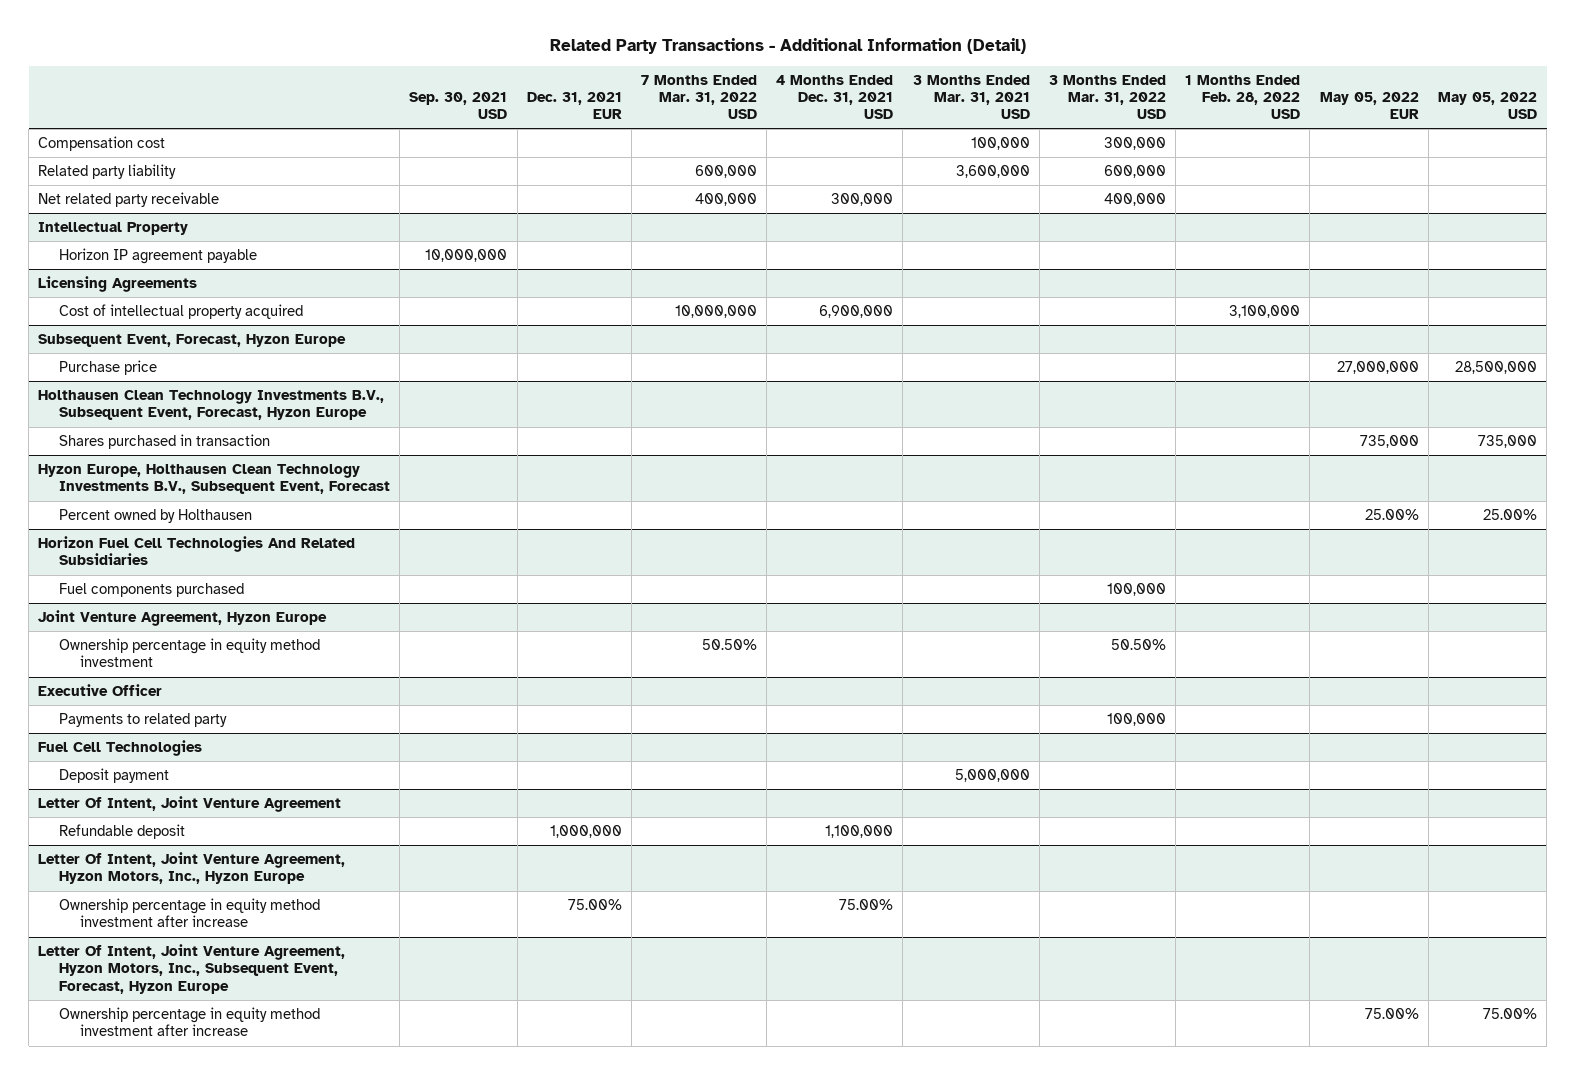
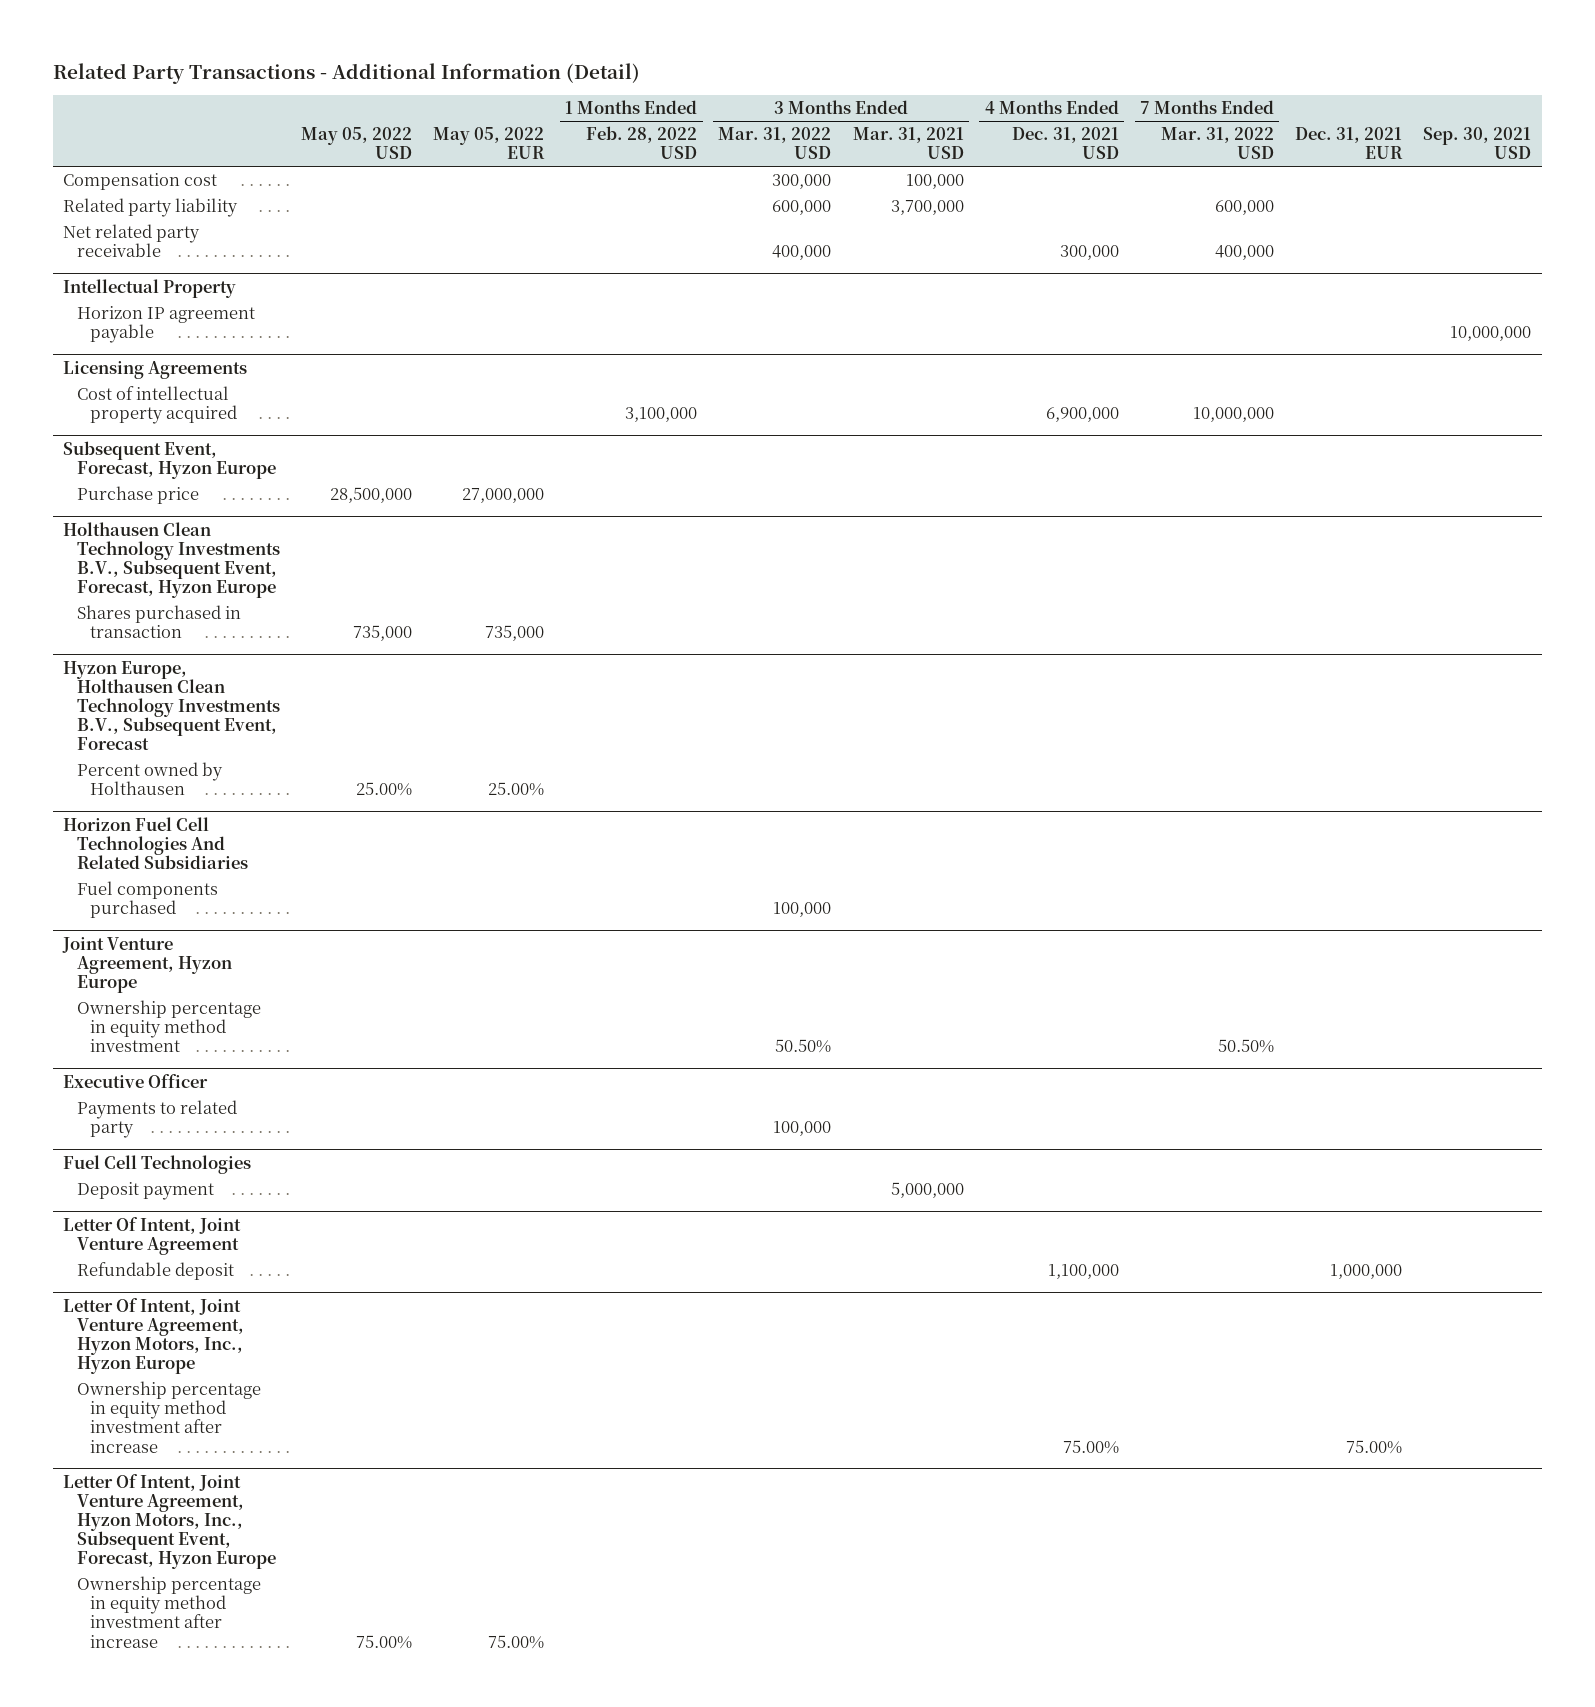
- | Sep. 30, 2021 USD | Dec. 31, 2021 EUR | 7 Months Ended Mar. 31, 2022 USD | 4 Months Ended Dec. 31, 2021 USD | 3 Months Ended Mar. 31, 2021 USD | 3 Months Ended Mar. 31, 2022 USD | 1 Months Ended Feb. 28, 2022 USD | May 05, 2022 EUR | May 05, 2022 USD
+ | May 05, 2022 USD | May 05, 2022 EUR | 1 Months Ended Feb. 28, 2022 USD | 3 Months Ended Mar. 31, 2022 USD | 3 Months Ended Mar. 31, 2021 USD | 4 Months Ended Dec. 31, 2021 USD | 7 Months Ended Mar. 31, 2022 USD | Dec. 31, 2021 EUR | Sep. 30, 2021 USD
- Related party liability | | | 600,000 | | 3,600,000 | 600,000 | | |
+ Related party liability | | | | 600,000 | 3,700,000 | | 600,000 | |

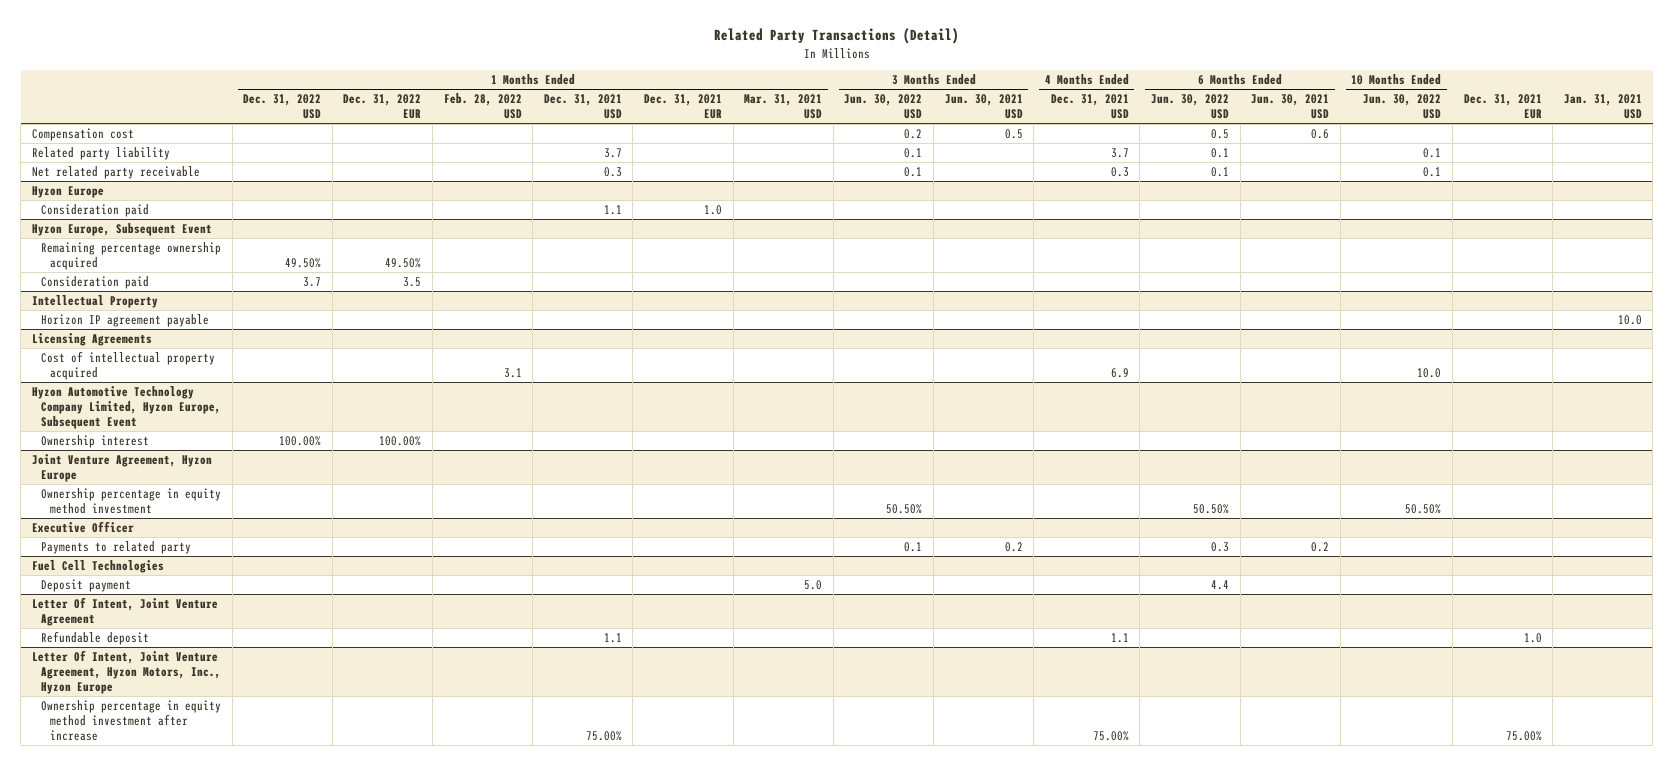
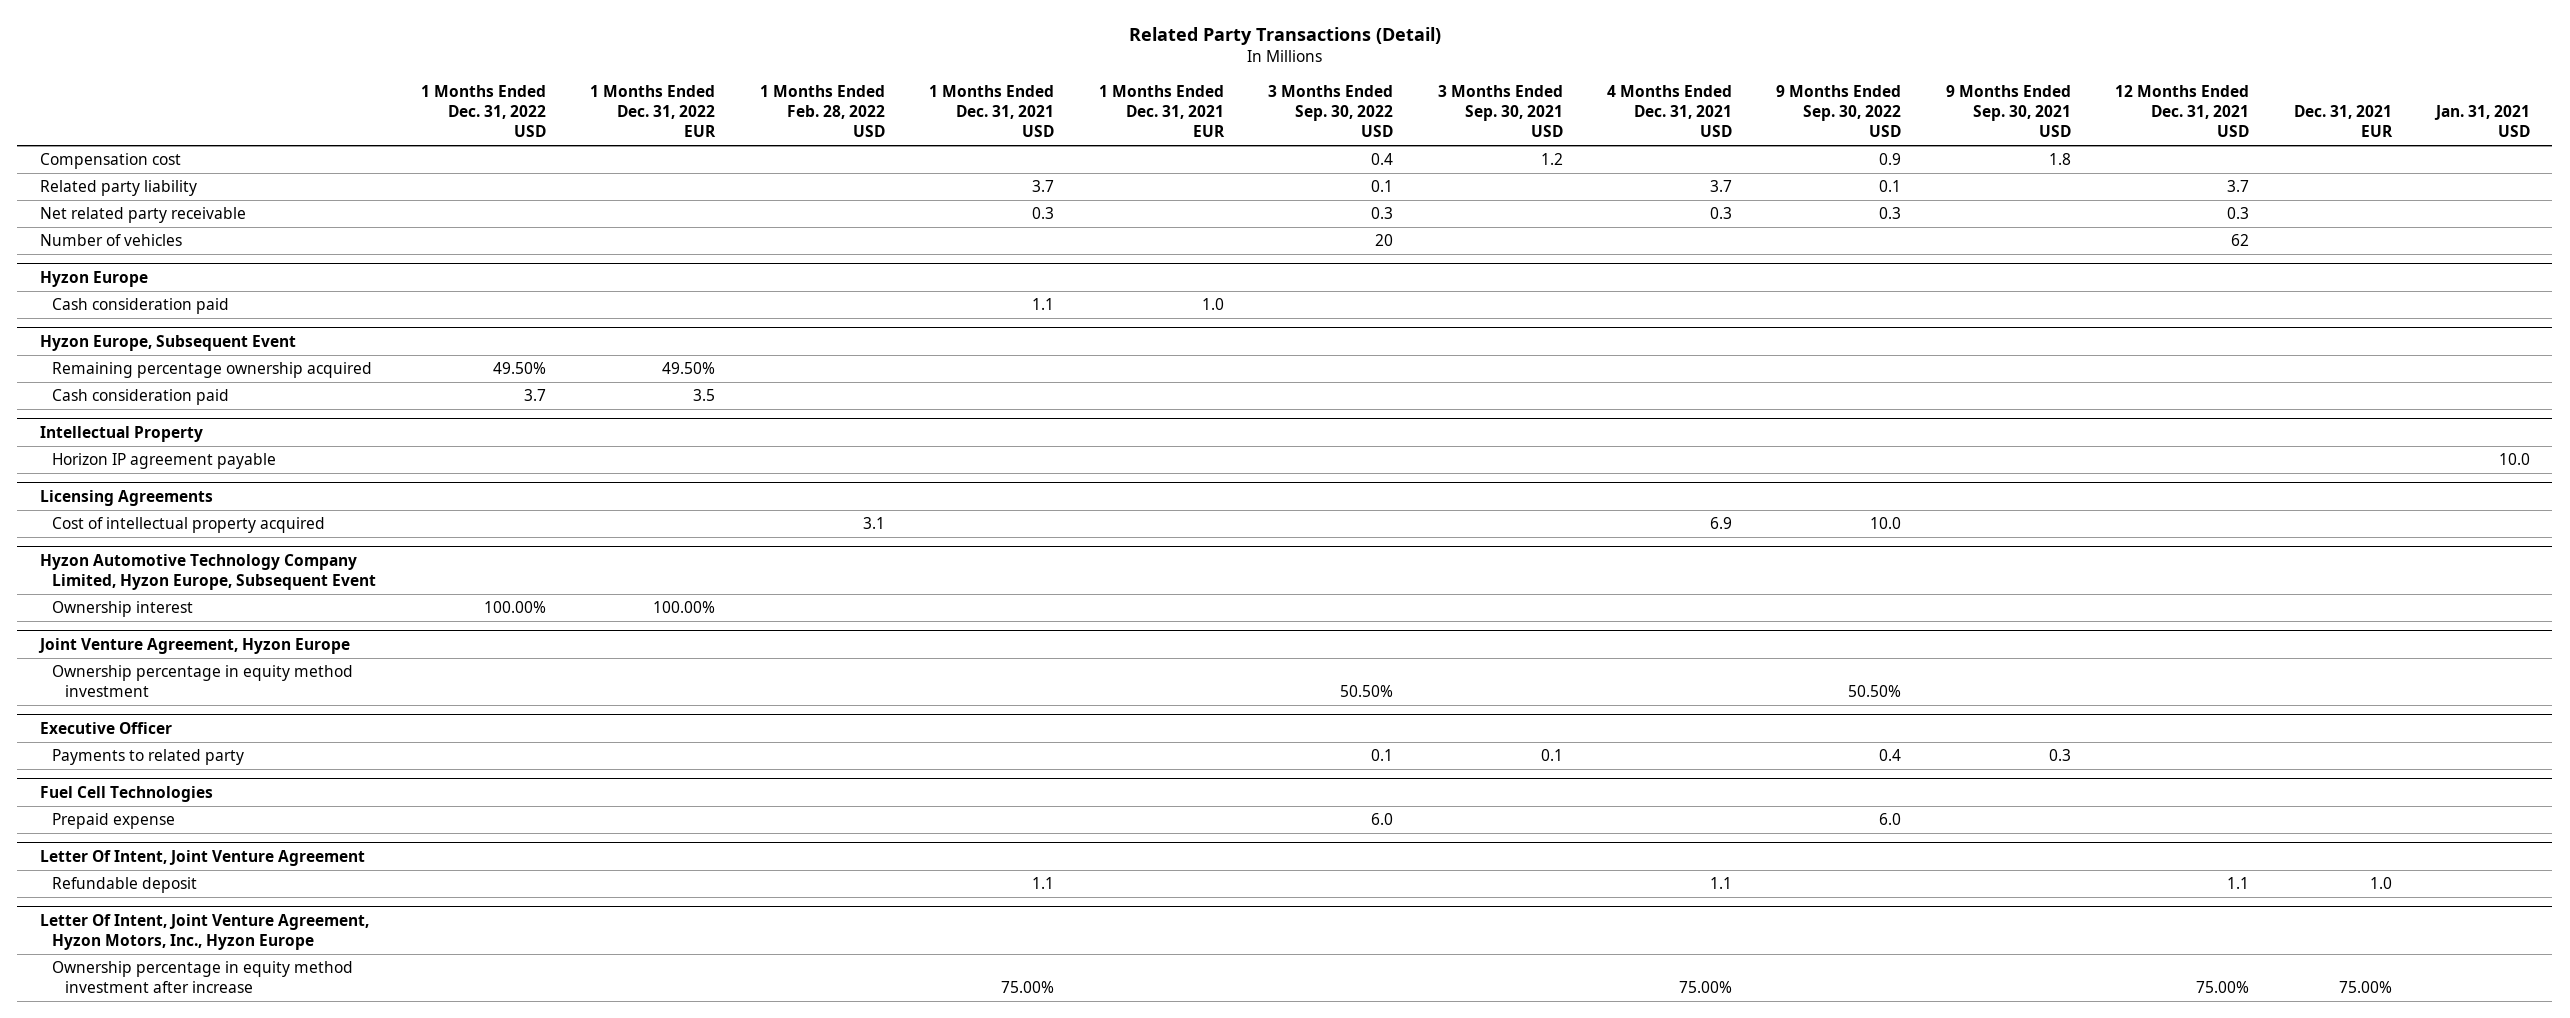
- | 1 Months Ended Dec. 31, 2022 USD | 1 Months Ended Dec. 31, 2022 EUR | 1 Months Ended Feb. 28, 2022 USD | 1 Months Ended Dec. 31, 2021 USD | 1 Months Ended Dec. 31, 2021 EUR | 1 Months Ended Mar. 31, 2021 USD | 3 Months Ended Jun. 30, 2022 USD | 3 Months Ended Jun. 30, 2021 USD | 4 Months Ended Dec. 31, 2021 USD | 6 Months Ended Jun. 30, 2022 USD | 6 Months Ended Jun. 30, 2021 USD | 10 Months Ended Jun. 30, 2022 USD | Dec. 31, 2021 EUR | Jan. 31, 2021 USD
+ | 1 Months Ended Dec. 31, 2022 USD | 1 Months Ended Dec. 31, 2022 EUR | 1 Months Ended Feb. 28, 2022 USD | 1 Months Ended Dec. 31, 2021 USD | 1 Months Ended Dec. 31, 2021 EUR | 3 Months Ended Sep. 30, 2022 USD | 3 Months Ended Sep. 30, 2021 USD | 4 Months Ended Dec. 31, 2021 USD | 9 Months Ended Sep. 30, 2022 USD | 9 Months Ended Sep. 30, 2021 USD | 12 Months Ended Dec. 31, 2021 USD | Dec. 31, 2021 EUR | Jan. 31, 2021 USD
+ Number of vehicles | | | | | | 20 | | | | | 62 | |
@ Hyzon Europe
- Consideration paid | | | | 1.1 | 1.0 | | | | | | | | |
+ Cash consideration paid | | | | 1.1 | 1.0 | | | | | | | |
@ Hyzon Europe, Subsequent Event
- Consideration paid | 3.7 | 3.5 | | | | | | | | | | | |
+ Cash consideration paid | 3.7 | 3.5 | | | | | | | | | | |
@ Fuel Cell Technologies
- Deposit payment | | | | | | 5.0 | | | | 4.4 | | | |
+ Prepaid expense | | | | | | 6.0 | | | 6.0 | | | |

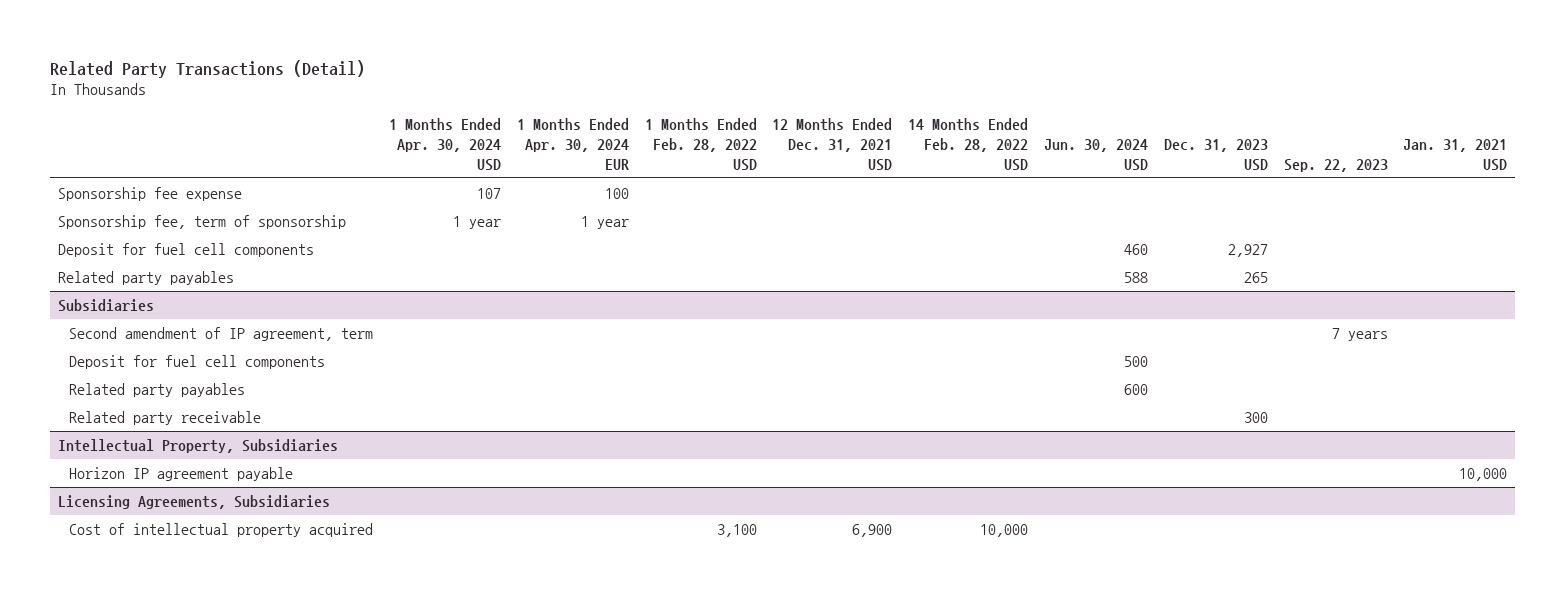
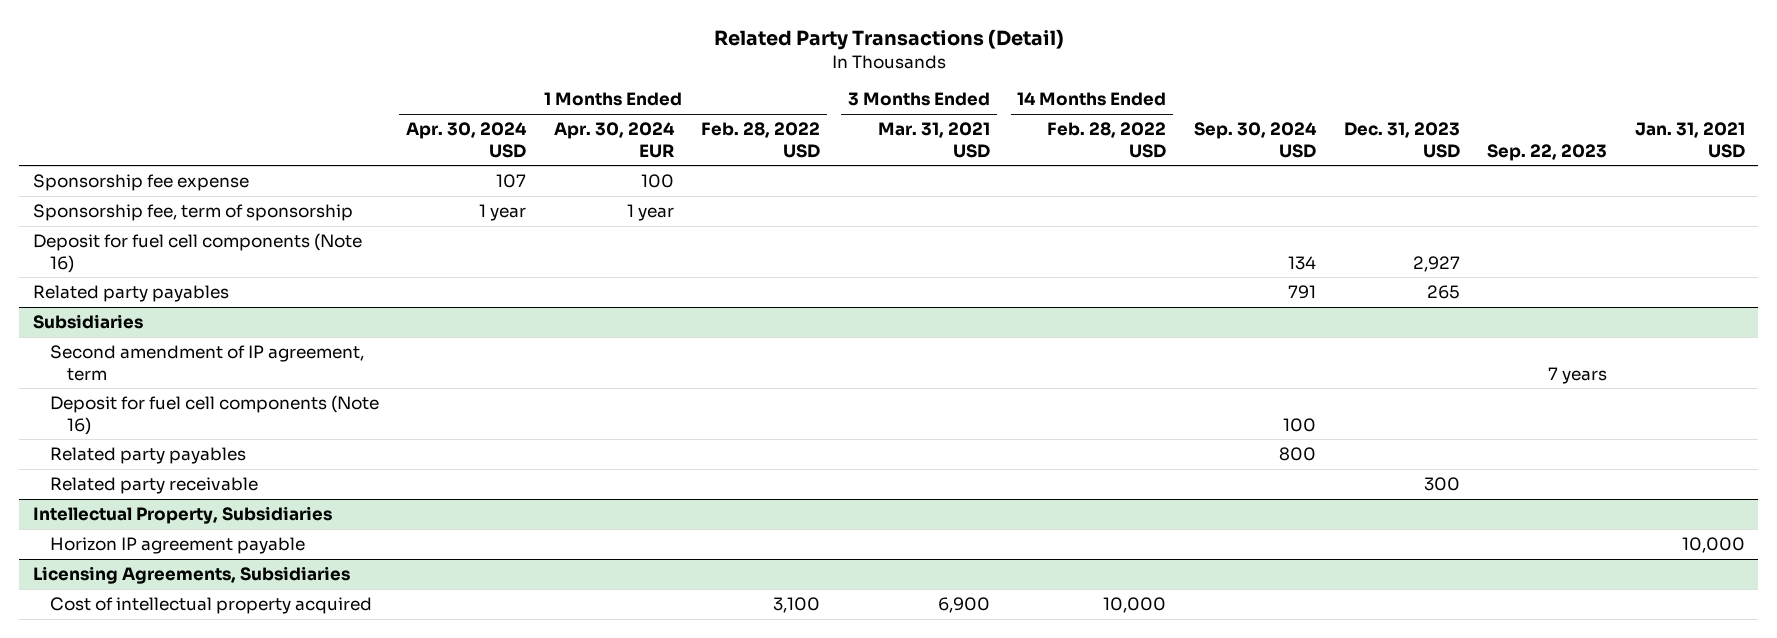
- | 1 Months Ended Apr. 30, 2024 USD | 1 Months Ended Apr. 30, 2024 EUR | 1 Months Ended Feb. 28, 2022 USD | 12 Months Ended Dec. 31, 2021 USD | 14 Months Ended Feb. 28, 2022 USD | Jun. 30, 2024 USD | Dec. 31, 2023 USD | Sep. 22, 2023 | Jan. 31, 2021 USD
+ | 1 Months Ended Apr. 30, 2024 USD | 1 Months Ended Apr. 30, 2024 EUR | 1 Months Ended Feb. 28, 2022 USD | 3 Months Ended Mar. 31, 2021 USD | 14 Months Ended Feb. 28, 2022 USD | Sep. 30, 2024 USD | Dec. 31, 2023 USD | Sep. 22, 2023 | Jan. 31, 2021 USD
- Deposit for fuel cell components | | | | | | 460 | 2,927 | |
+ Deposit for fuel cell components (Note 16) | | | | | | 134 | 2,927 | |
@ Subsidiaries
- Deposit for fuel cell components | | | | | | 500 | | |
+ Deposit for fuel cell components (Note 16) | | | | | | 100 | | |

